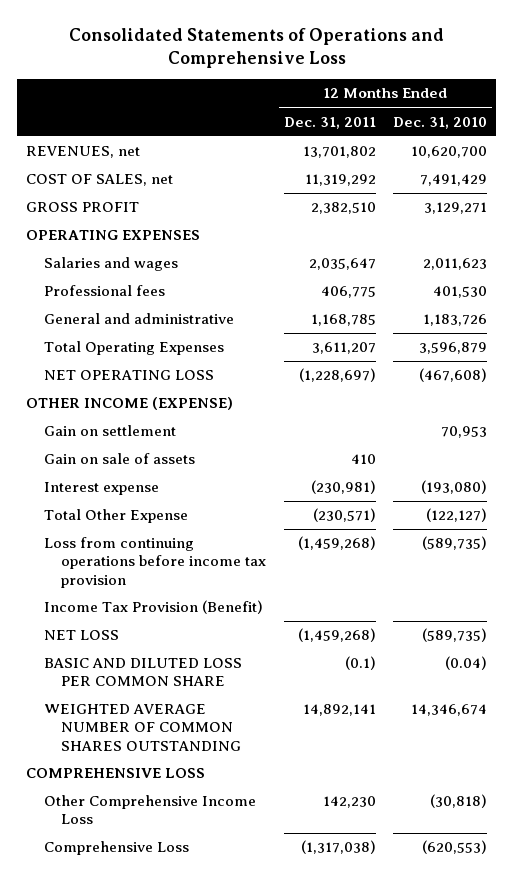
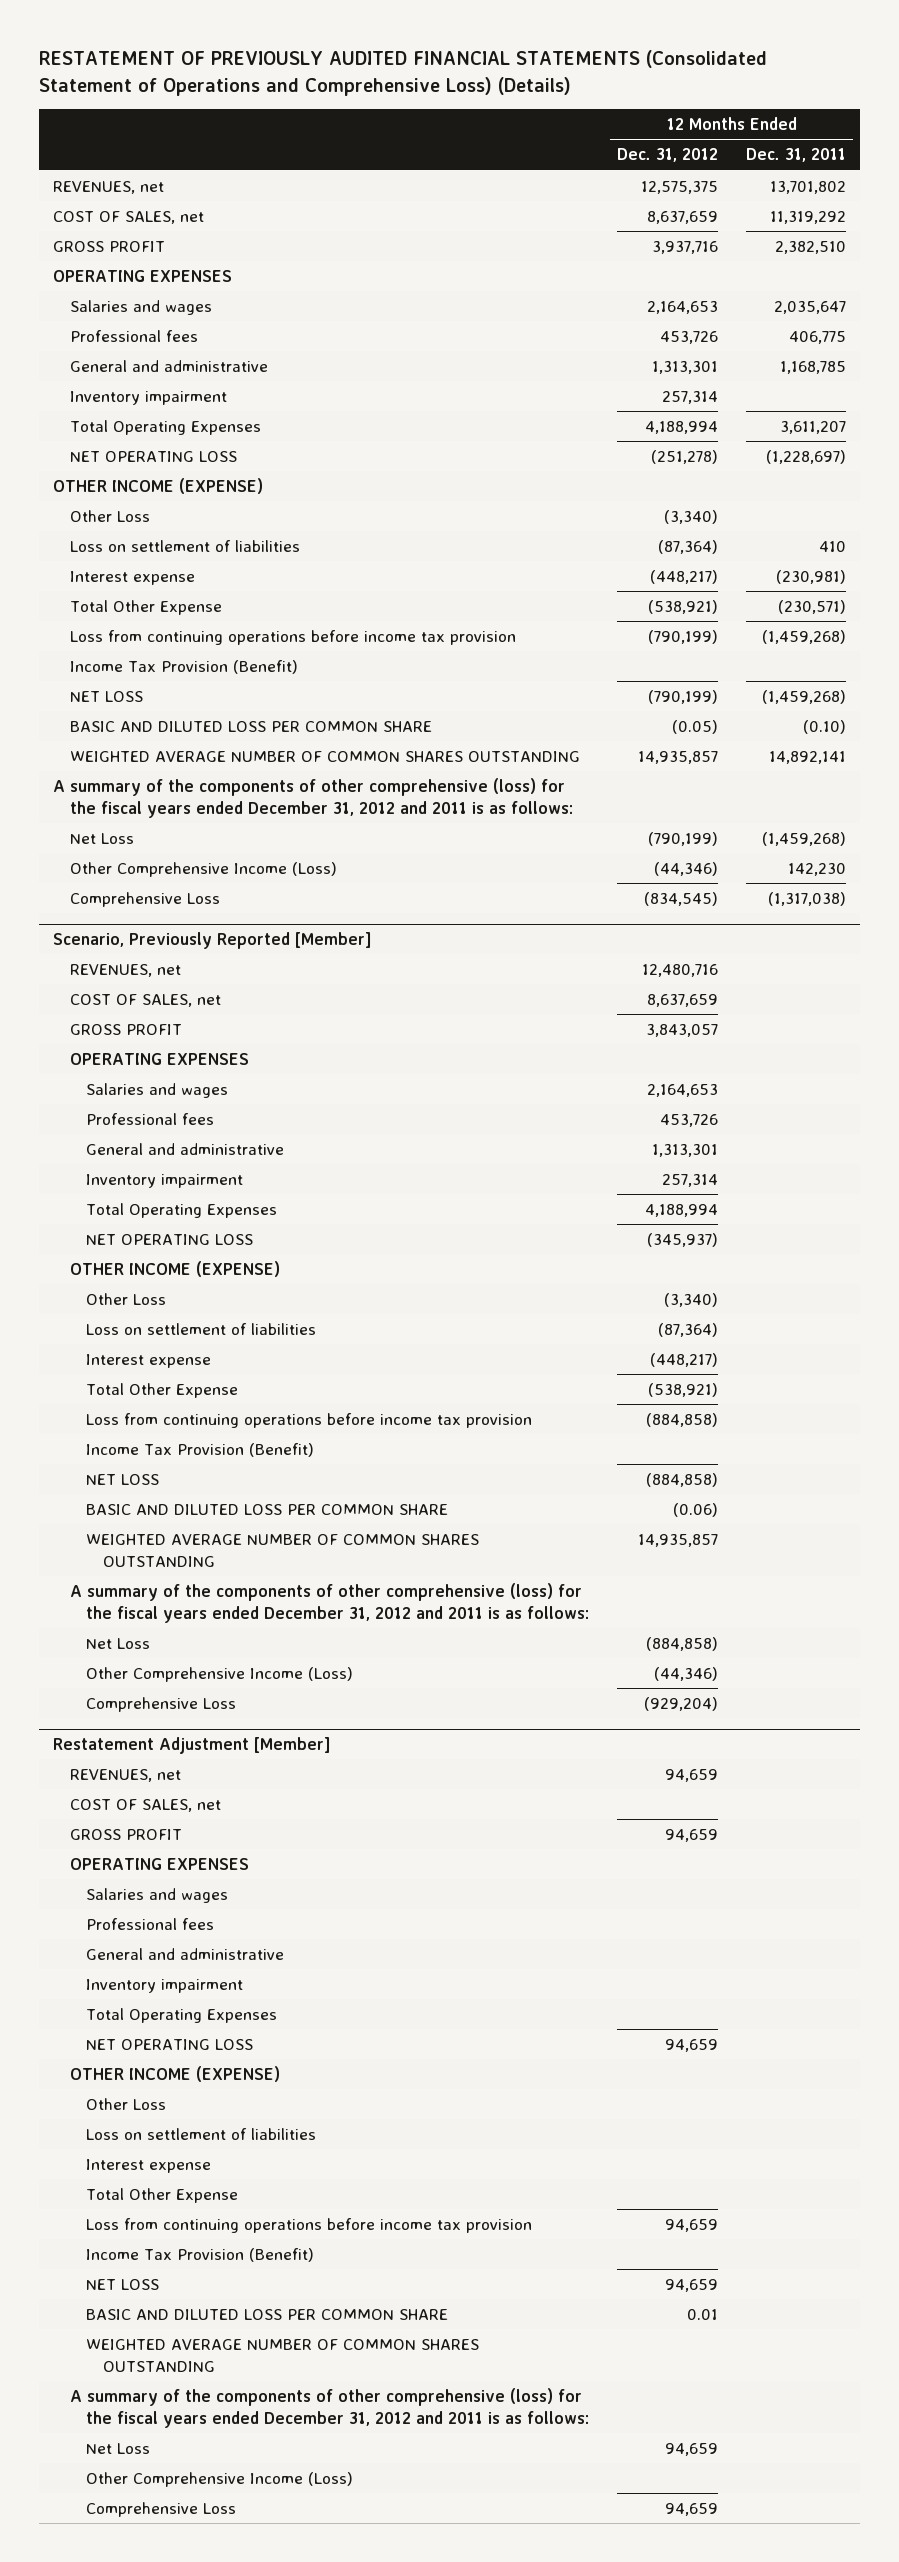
- Consolidated Statements of Operations and Comprehensive Loss
+ RESTATEMENT OF PREVIOUSLY AUDITED FINANCIAL STATEMENTS (Consolidated Statement of Operations and Comprehensive Loss) (Details)
- | 12 Months Ended Dec. 31, 2011 | 12 Months Ended Dec. 31, 2010
+ | 12 Months Ended Dec. 31, 2012 | 12 Months Ended Dec. 31, 2011
+ Inventory impairment | 257,314 |
- Gain on settlement | | 70,953
- Gain on sale of assets | 410 |
+ Other Loss | (3,340) |
+ Loss on settlement of liabilities | (87,364) | 410
- BASIC AND DILUTED LOSS PER COMMON SHARE | (0.1) | (0.04)
+ BASIC AND DILUTED LOSS PER COMMON SHARE | (0.05) | (0.10)
- COMPREHENSIVE LOSS
- Other Comprehensive Income Loss | 142,230 | (30,818)
+ A summary of the components of other comprehensive (loss) for the fiscal years ended December 31, 2012 and 2011 is as follows:
+ Net Loss | (790,199) | (1,459,268)
+ Other Comprehensive Income (Loss) | (44,346) | 142,230
+ Scenario, Previously Reported [Member]
+ REVENUES, net | 12,480,716 |
+ COST OF SALES, net | 8,637,659 |
+ GROSS PROFIT | 3,843,057 |
+ OPERATING EXPENSES
+ Salaries and wages | 2,164,653 |
+ Professional fees | 453,726 |
+ General and administrative | 1,313,301 |
+ Inventory impairment | 257,314 |
+ Total Operating Expenses | 4,188,994 |
+ NET OPERATING LOSS | (345,937) |
+ OTHER INCOME (EXPENSE)
+ Other Loss | (3,340) |
+ Loss on settlement of liabilities | (87,364) |
+ Interest expense | (448,217) |
+ Total Other Expense | (538,921) |
+ Loss from continuing operations before income tax provision | (884,858) |
+ Income Tax Provision (Benefit)
+ NET LOSS | (884,858) |
+ BASIC AND DILUTED LOSS PER COMMON SHARE | (0.06) |
+ WEIGHTED AVERAGE NUMBER OF COMMON SHARES OUTSTANDING | 14,935,857 |
+ A summary of the components of other comprehensive (loss) for the fiscal years ended December 31, 2012 and 2011 is as follows:
+ Net Loss | (884,858) |
+ Other Comprehensive Income (Loss) | (44,346) |
+ Comprehensive Loss | (929,204) |
+ Restatement Adjustment [Member]
+ REVENUES, net | 94,659 |
+ COST OF SALES, net
+ GROSS PROFIT | 94,659 |
+ OPERATING EXPENSES
+ Salaries and wages
+ Professional fees
+ General and administrative
+ Inventory impairment
+ Total Operating Expenses
+ NET OPERATING LOSS | 94,659 |
+ OTHER INCOME (EXPENSE)
+ Other Loss
+ Loss on settlement of liabilities
+ Interest expense
+ Total Other Expense
+ Loss from continuing operations before income tax provision | 94,659 |
+ Income Tax Provision (Benefit)
+ NET LOSS | 94,659 |
+ BASIC AND DILUTED LOSS PER COMMON SHARE | 0.01 |
+ WEIGHTED AVERAGE NUMBER OF COMMON SHARES OUTSTANDING
+ A summary of the components of other comprehensive (loss) for the fiscal years ended December 31, 2012 and 2011 is as follows:
+ Net Loss | 94,659 |
+ Other Comprehensive Income (Loss)
+ Comprehensive Loss | 94,659 |

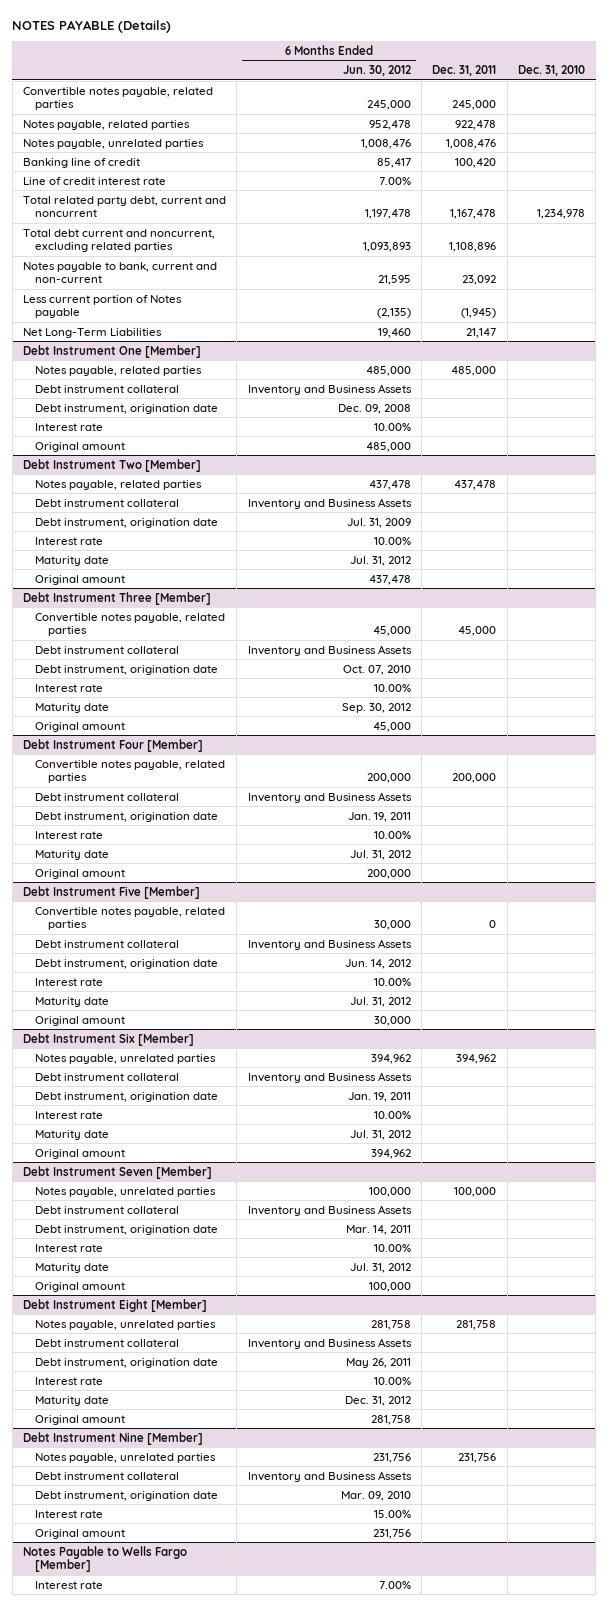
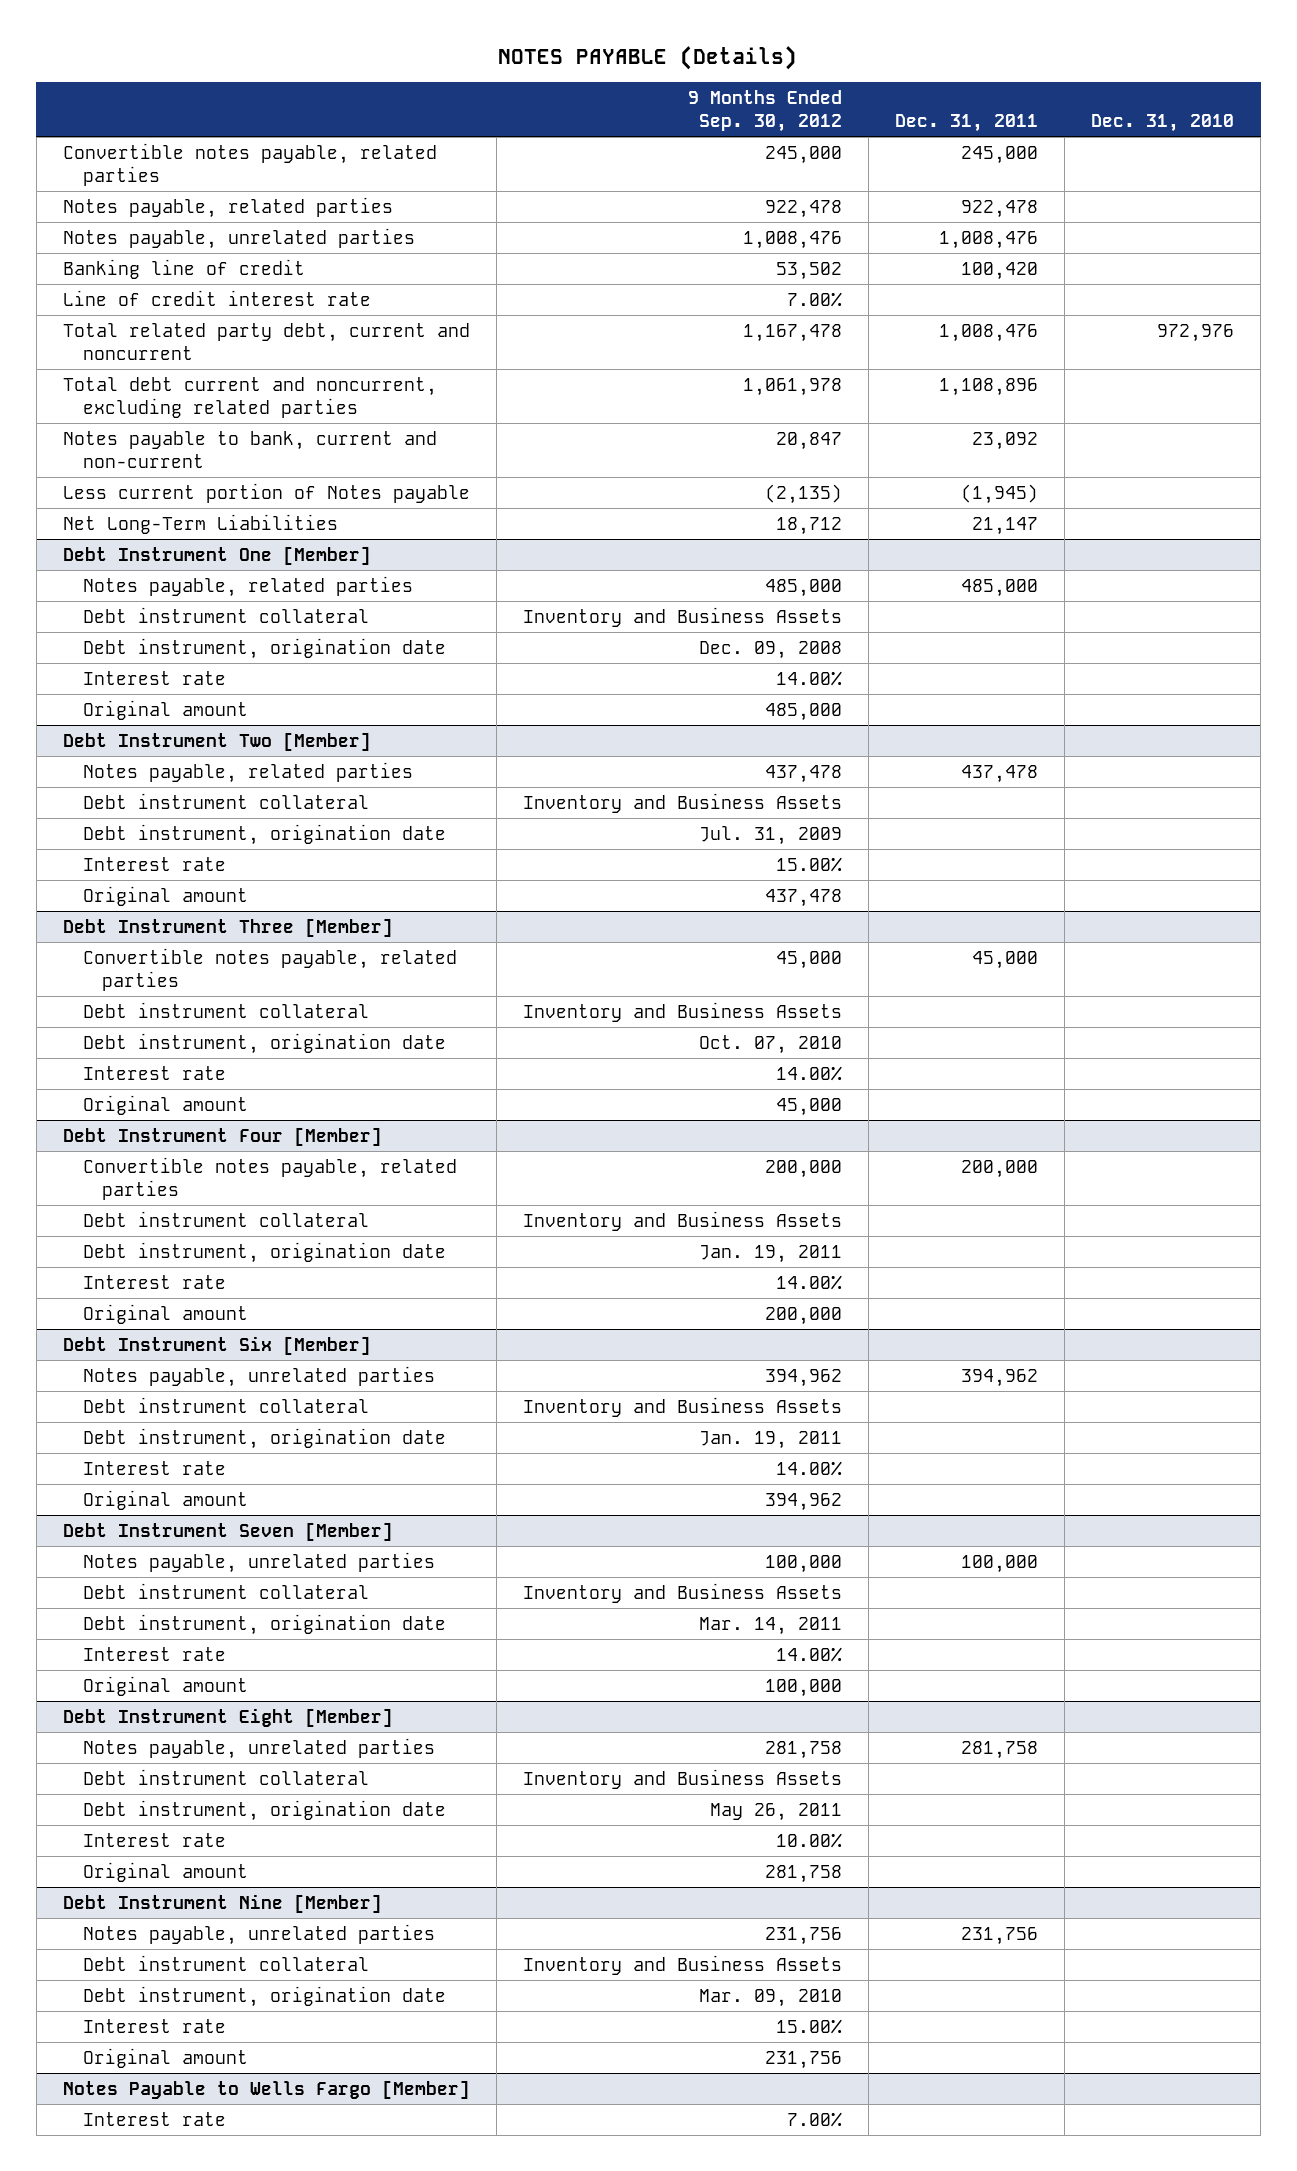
- | 6 Months Ended Jun. 30, 2012 | Dec. 31, 2011 | Dec. 31, 2010
+ | 9 Months Ended Sep. 30, 2012 | Dec. 31, 2011 | Dec. 31, 2010
- Total related party debt, current and noncurrent | 1,197,478 | 1,167,478 | 1,234,978
+ Total related party debt, current and noncurrent | 1,167,478 | 1,008,476 | 972,976
@ Debt Instrument Two [Member]
- Maturity date | Jul. 31, 2012 | |
@ Debt Instrument Three [Member]
- Maturity date | Sep. 30, 2012 | |
@ Debt Instrument Four [Member]
- Maturity date | Jul. 31, 2012 | |
- Debt Instrument Five [Member]
- Convertible notes payable, related parties | 30,000 | 0 |
- Debt instrument collateral | Inventory and Business Assets | |
- Debt instrument, origination date | Jun. 14, 2012 | |
- Interest rate | 10.00% | |
- Maturity date | Jul. 31, 2012 | |
- Original amount | 30,000 | |
@ Debt Instrument Six [Member]
- Maturity date | Jul. 31, 2012 | |
@ Debt Instrument Seven [Member]
- Maturity date | Jul. 31, 2012 | |
@ Debt Instrument Eight [Member]
- Maturity date | Dec. 31, 2012 | |

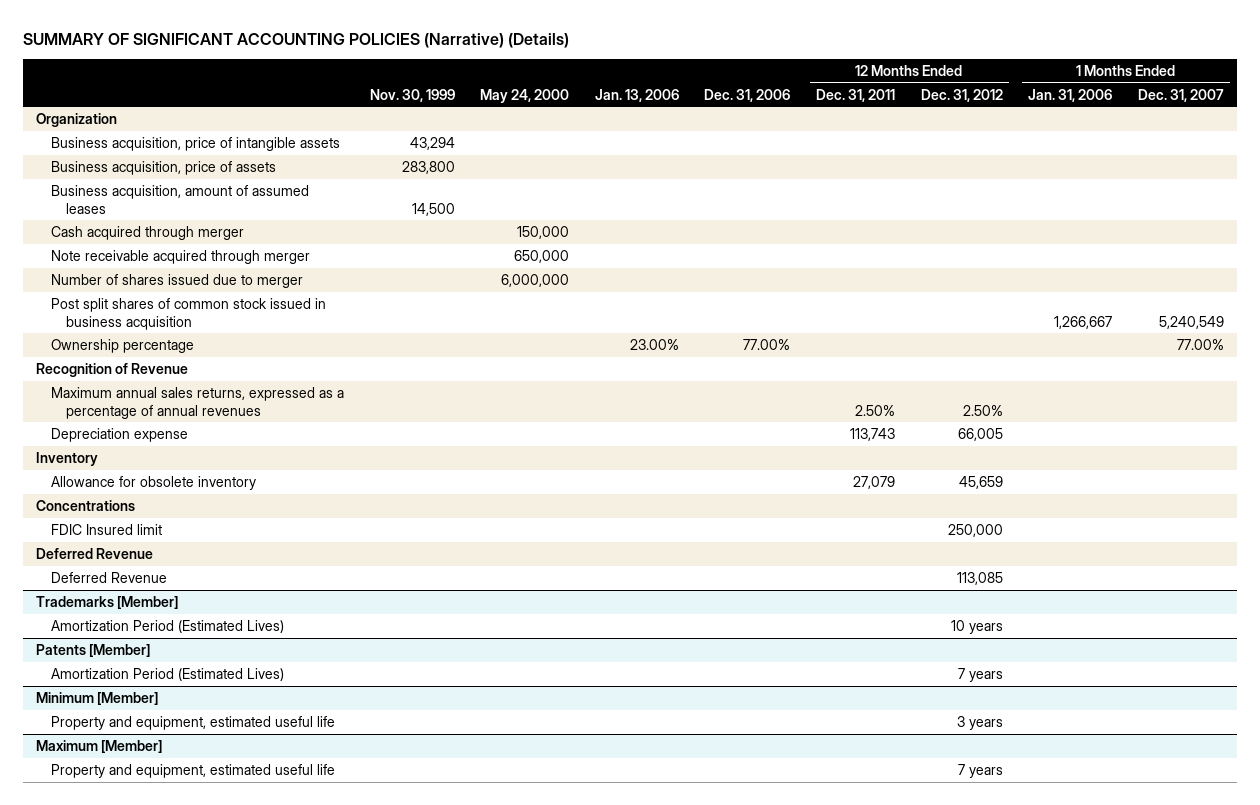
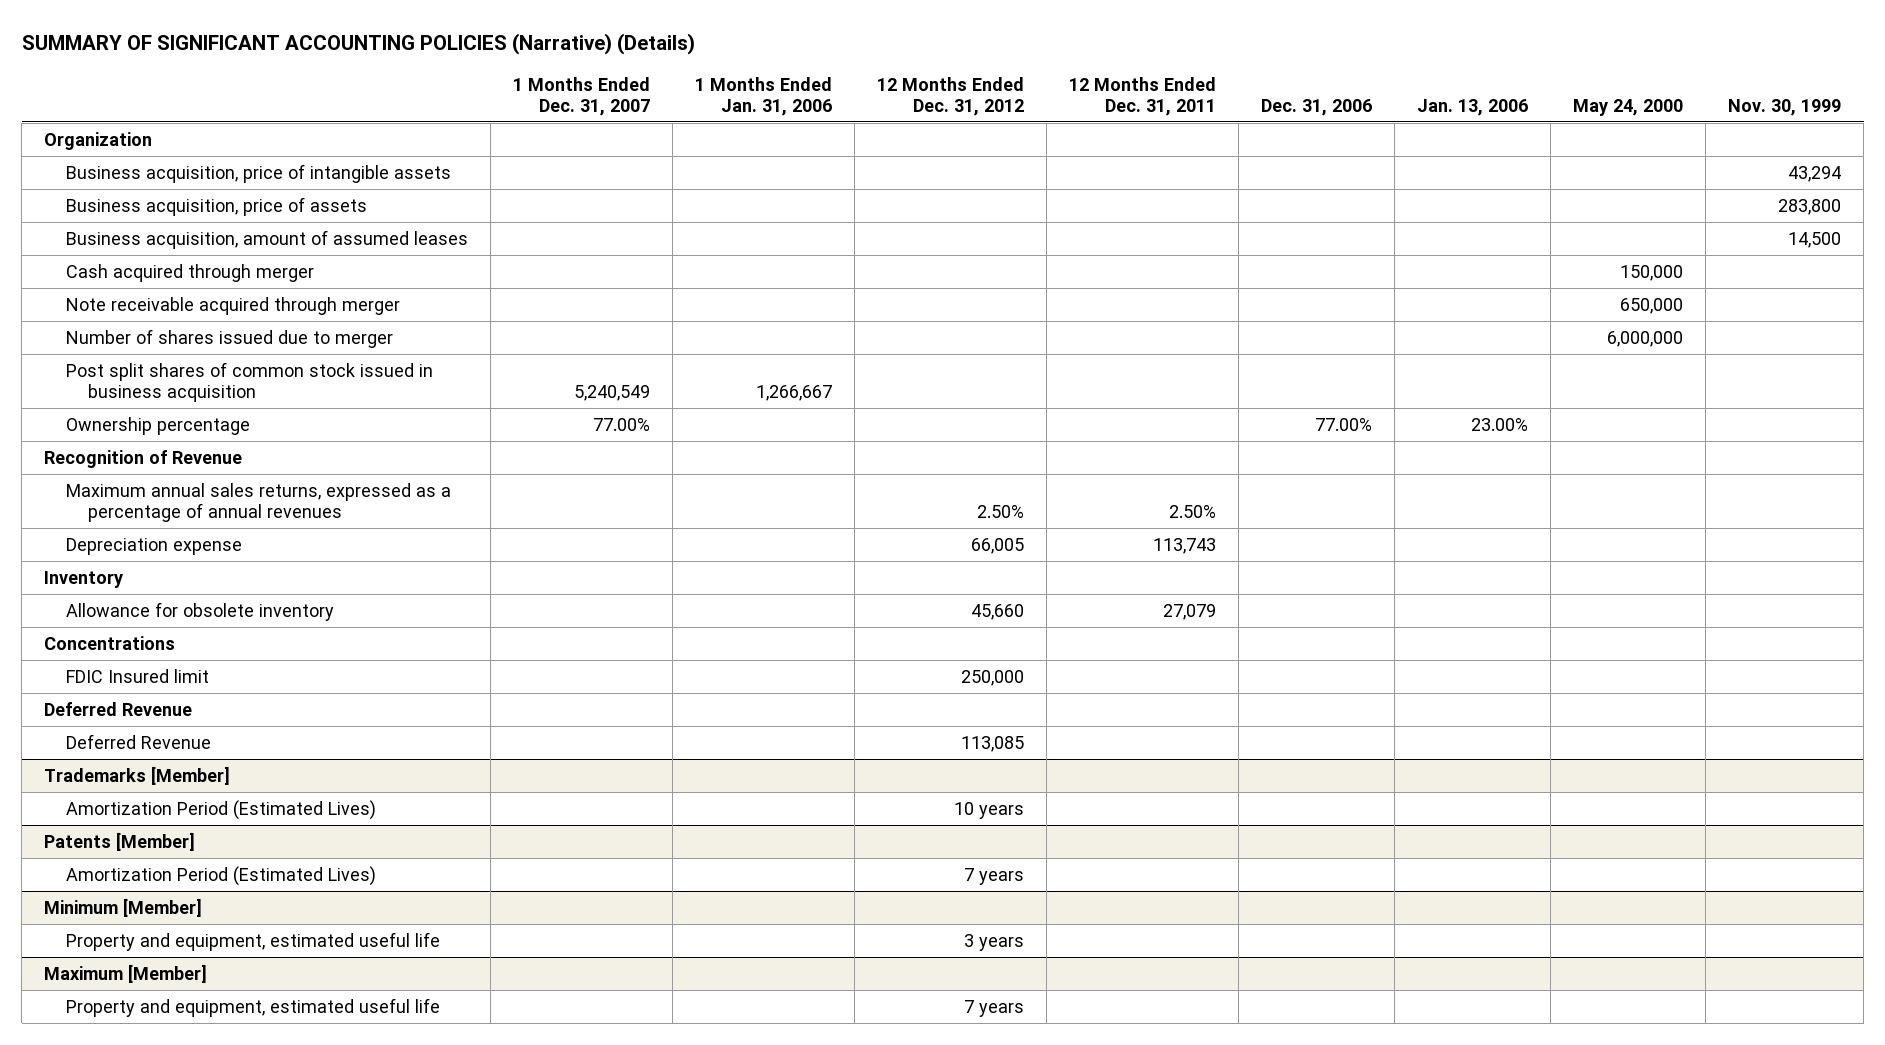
- | Nov. 30, 1999 | May 24, 2000 | Jan. 13, 2006 | Dec. 31, 2006 | 12 Months Ended Dec. 31, 2011 | 12 Months Ended Dec. 31, 2012 | 1 Months Ended Jan. 31, 2006 | 1 Months Ended Dec. 31, 2007
+ | 1 Months Ended Dec. 31, 2007 | 1 Months Ended Jan. 31, 2006 | 12 Months Ended Dec. 31, 2012 | 12 Months Ended Dec. 31, 2011 | Dec. 31, 2006 | Jan. 13, 2006 | May 24, 2000 | Nov. 30, 1999
- Allowance for obsolete inventory | | | | | 27,079 | 45,659 | |
+ Allowance for obsolete inventory | | | 45,660 | 27,079 | | | |

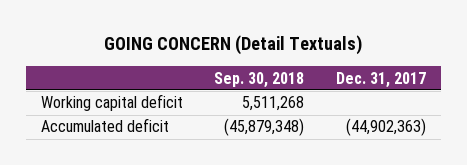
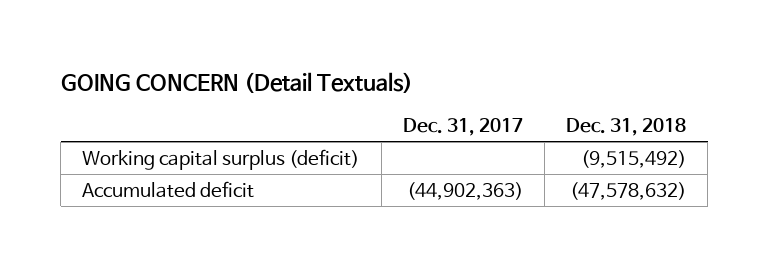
- | Sep. 30, 2018 | Dec. 31, 2017
+ | Dec. 31, 2017 | Dec. 31, 2018
- Working capital deficit | 5,511,268 |
+ Working capital surplus (deficit) | | (9,515,492)

